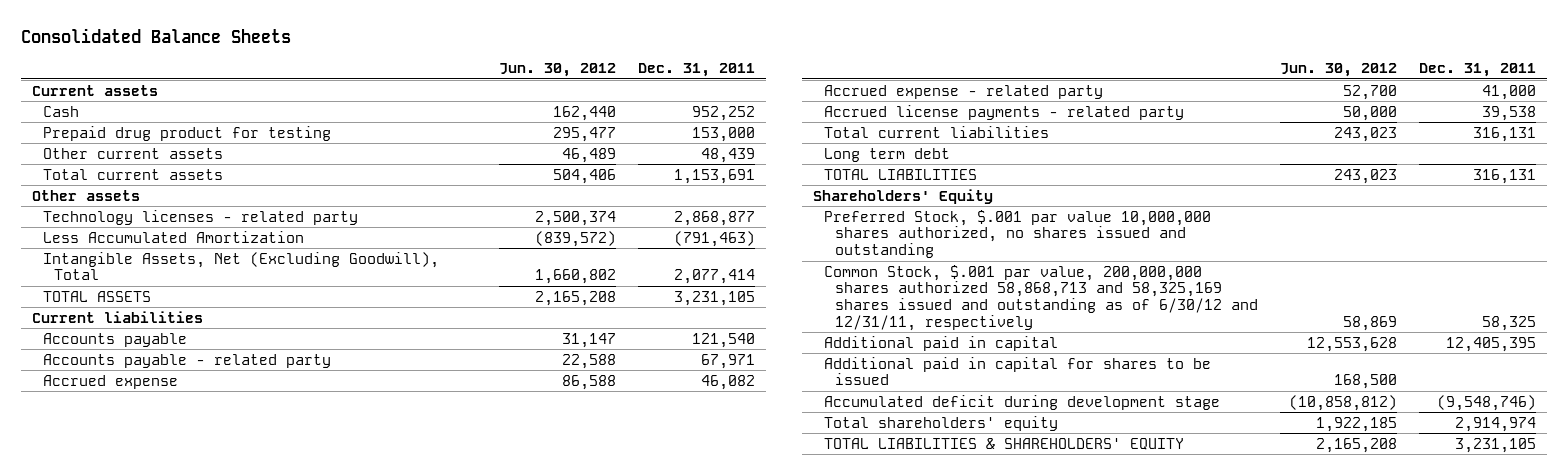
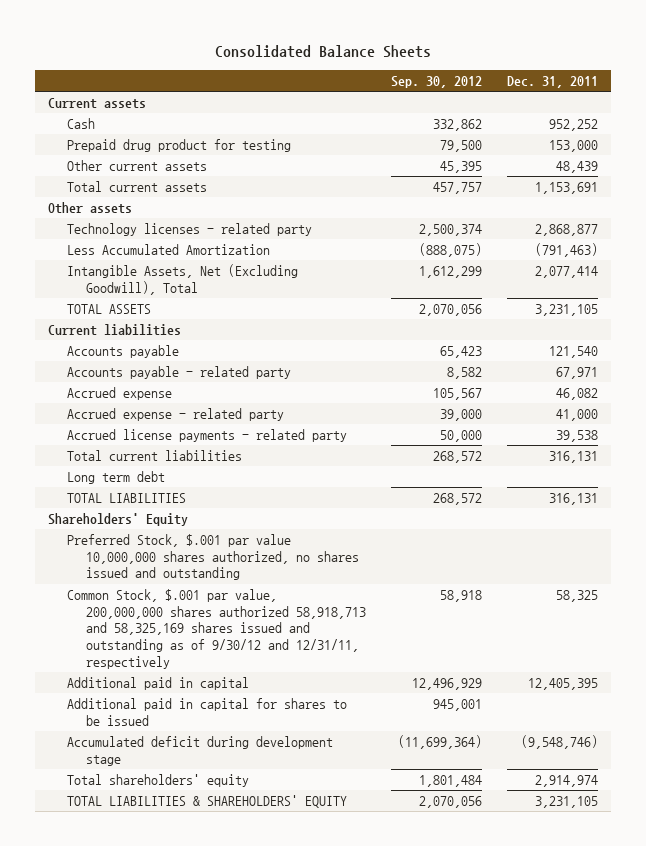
- | Jun. 30, 2012 | Dec. 31, 2011
+ | Sep. 30, 2012 | Dec. 31, 2011
- Common Stock, $.001 par value, 200,000,000 shares authorized 58,868,713 and 58,325,169 shares issued and outstanding as of 6/30/12 and 12/31/11, respectively | 58,869 | 58,325
+ Common Stock, $.001 par value, 200,000,000 shares authorized 58,918,713 and 58,325,169 shares issued and outstanding as of 9/30/12 and 12/31/11, respectively | 58,918 | 58,325

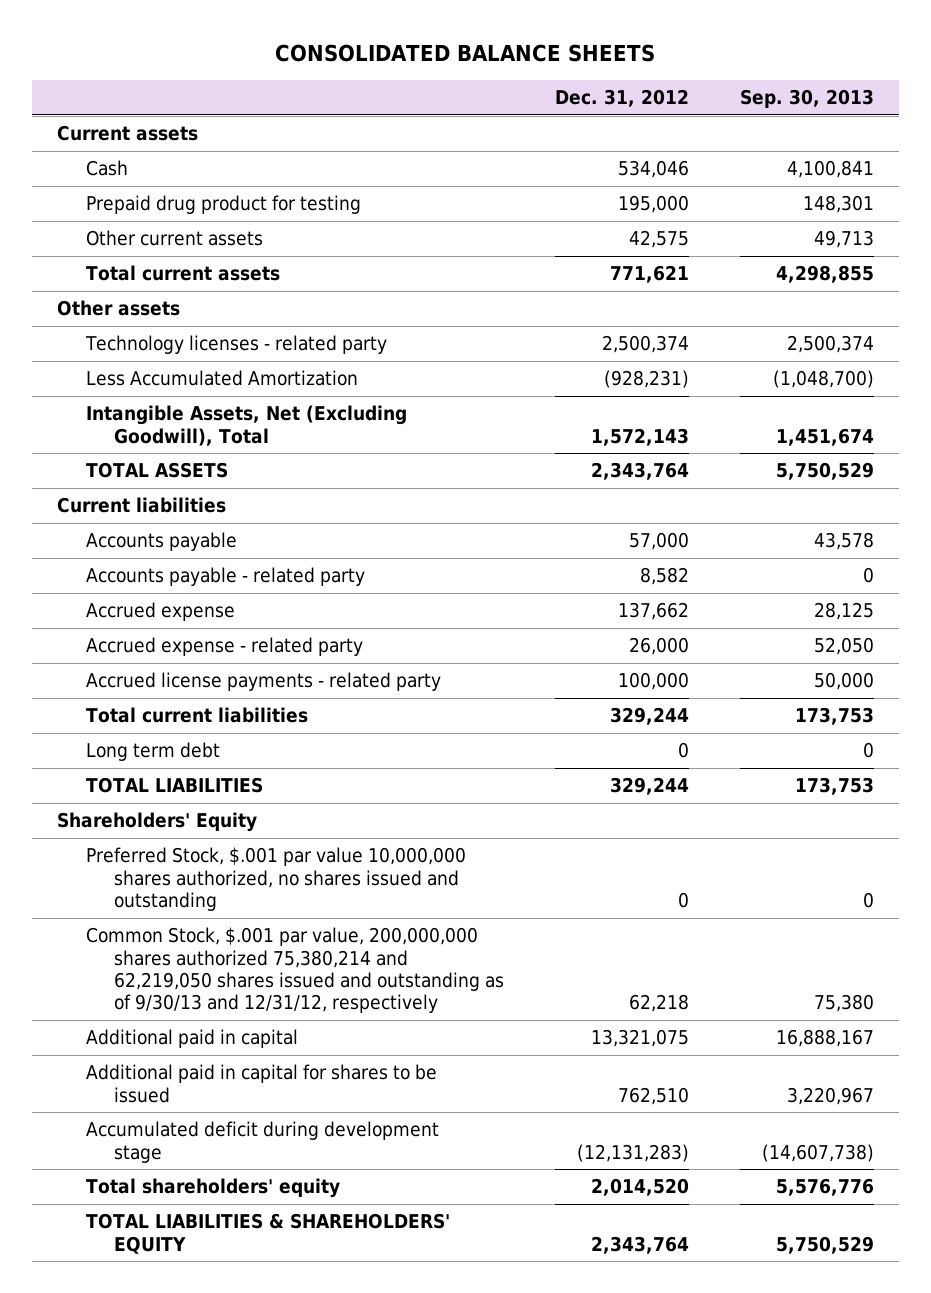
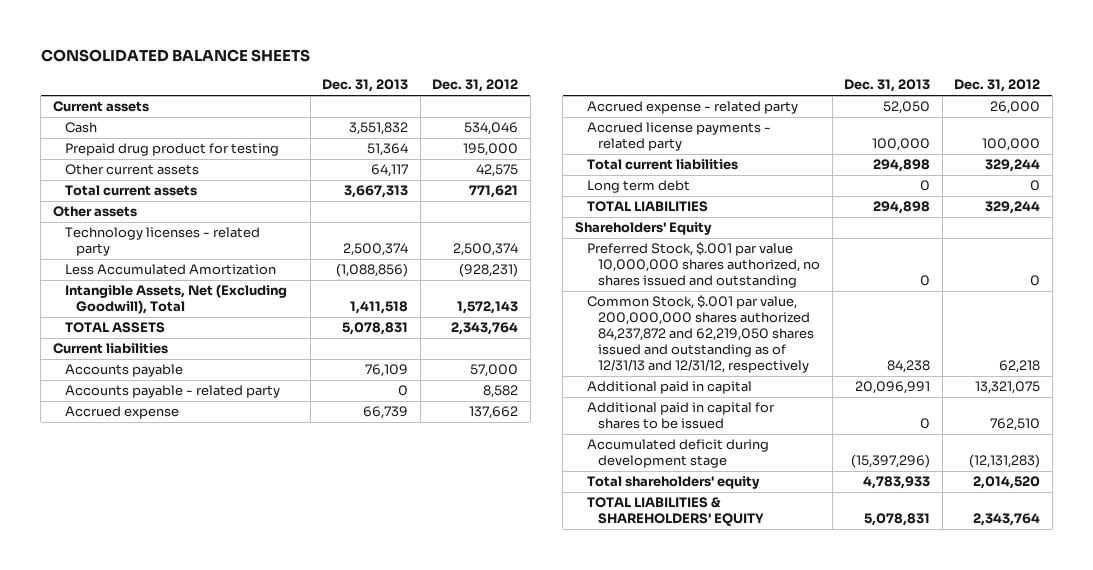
- | Dec. 31, 2012 | Sep. 30, 2013
+ | Dec. 31, 2013 | Dec. 31, 2012
- Common Stock, $.001 par value, 200,000,000 shares authorized 75,380,214 and 62,219,050 shares issued and outstanding as of 9/30/13 and 12/31/12, respectively | 62,218 | 75,380
+ Common Stock, $.001 par value, 200,000,000 shares authorized 84,237,872 and 62,219,050 shares issued and outstanding as of 12/31/13 and 12/31/12, respectively | 84,238 | 62,218

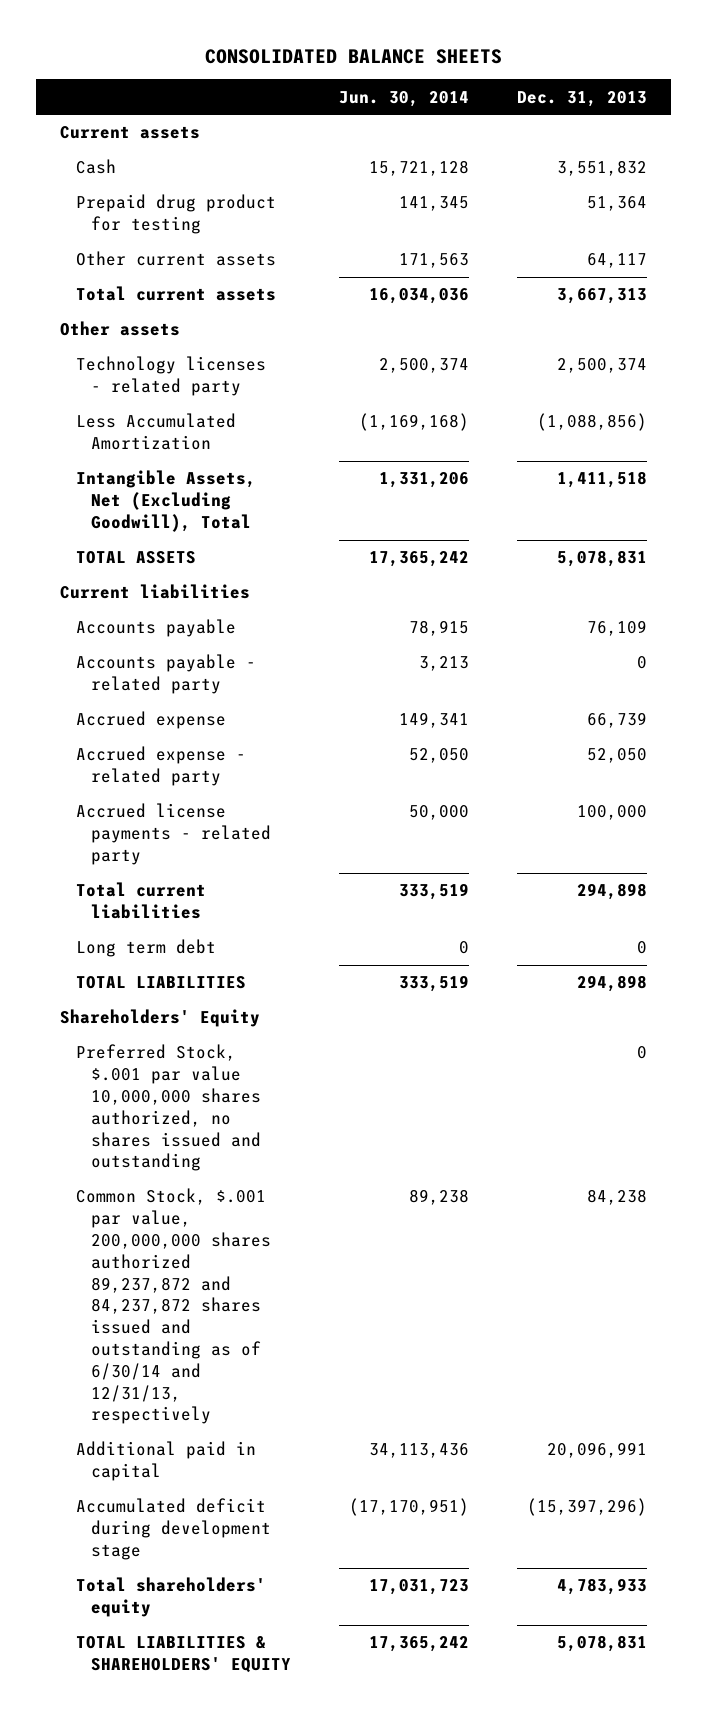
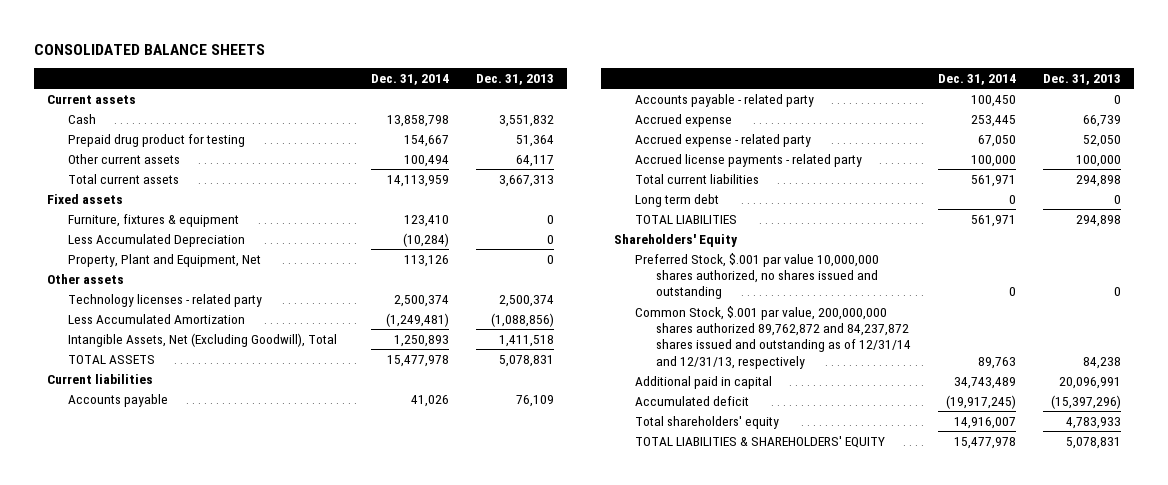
- | Jun. 30, 2014 | Dec. 31, 2013
+ | Dec. 31, 2014 | Dec. 31, 2013
+ Fixed assets
+ Furniture, fixtures & equipment | 123,410 | 0
+ Less Accumulated Depreciation | (10,284) | 0
+ Property, Plant and Equipment, Net | 113,126 | 0
- Common Stock, $.001 par value, 200,000,000 shares authorized 89,237,872 and 84,237,872 shares issued and outstanding as of 6/30/14 and 12/31/13, respectively | 89,238 | 84,238
+ Common Stock, $.001 par value, 200,000,000 shares authorized 89,762,872 and 84,237,872 shares issued and outstanding as of 12/31/14 and 12/31/13, respectively | 89,763 | 84,238
- Accumulated deficit during development stage | (17,170,951) | (15,397,296)
+ Accumulated deficit | (19,917,245) | (15,397,296)

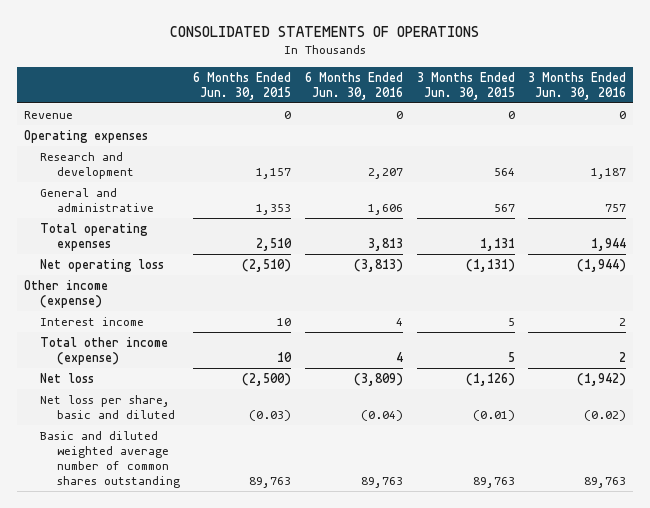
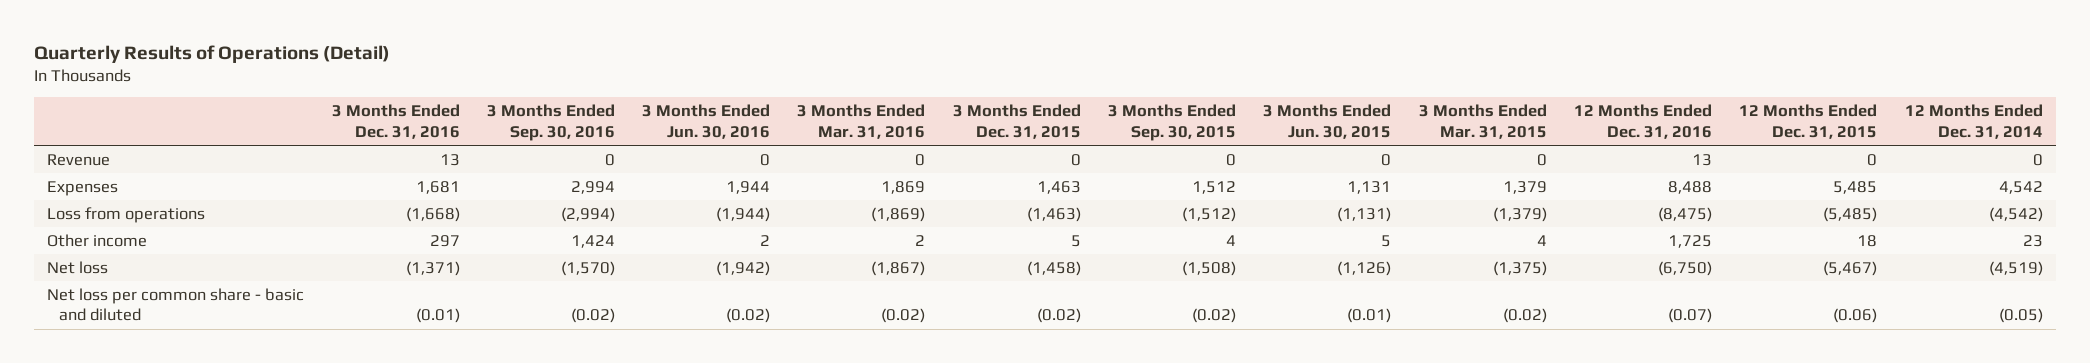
- CONSOLIDATED STATEMENTS OF OPERATIONS
+ Quarterly Results of Operations (Detail)
- | 6 Months Ended Jun. 30, 2015 | 6 Months Ended Jun. 30, 2016 | 3 Months Ended Jun. 30, 2015 | 3 Months Ended Jun. 30, 2016
+ | 3 Months Ended Dec. 31, 2016 | 3 Months Ended Sep. 30, 2016 | 3 Months Ended Jun. 30, 2016 | 3 Months Ended Mar. 31, 2016 | 3 Months Ended Dec. 31, 2015 | 3 Months Ended Sep. 30, 2015 | 3 Months Ended Jun. 30, 2015 | 3 Months Ended Mar. 31, 2015 | 12 Months Ended Dec. 31, 2016 | 12 Months Ended Dec. 31, 2015 | 12 Months Ended Dec. 31, 2014
- Operating expenses
- Research and development | 1,157 | 2,207 | 564 | 1,187
- General and administrative | 1,353 | 1,606 | 567 | 757
- Total operating expenses | 2,510 | 3,813 | 1,131 | 1,944
- Net operating loss | (2,510) | (3,813) | (1,131) | (1,944)
- Other income (expense)
- Interest income | 10 | 4 | 5 | 2
- Total other income (expense) | 10 | 4 | 5 | 2
+ Expenses | 1,681 | 2,994 | 1,944 | 1,869 | 1,463 | 1,512 | 1,131 | 1,379 | 8,488 | 5,485 | 4,542
+ Loss from operations | (1,668) | (2,994) | (1,944) | (1,869) | (1,463) | (1,512) | (1,131) | (1,379) | (8,475) | (5,485) | (4,542)
+ Other income | 297 | 1,424 | 2 | 2 | 5 | 4 | 5 | 4 | 1,725 | 18 | 23
- Net loss per share, basic and diluted | (0.03) | (0.04) | (0.01) | (0.02)
- Basic and diluted weighted average number of common shares outstanding | 89,763 | 89,763 | 89,763 | 89,763
+ Net loss per common share - basic and diluted | (0.01) | (0.02) | (0.02) | (0.02) | (0.02) | (0.02) | (0.01) | (0.02) | (0.07) | (0.06) | (0.05)

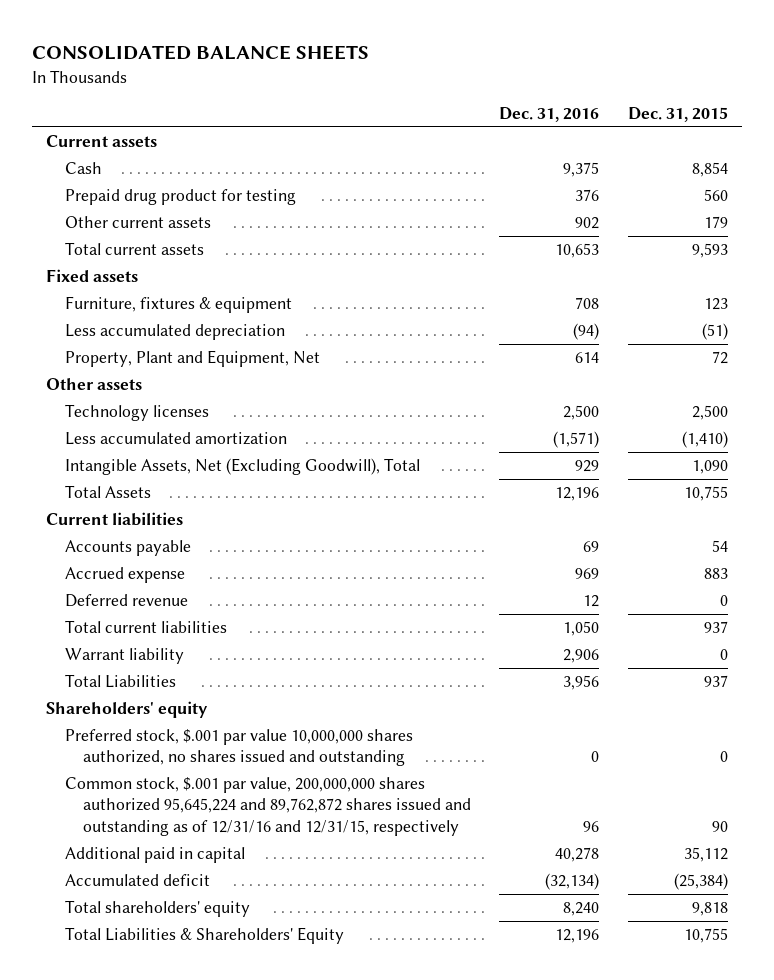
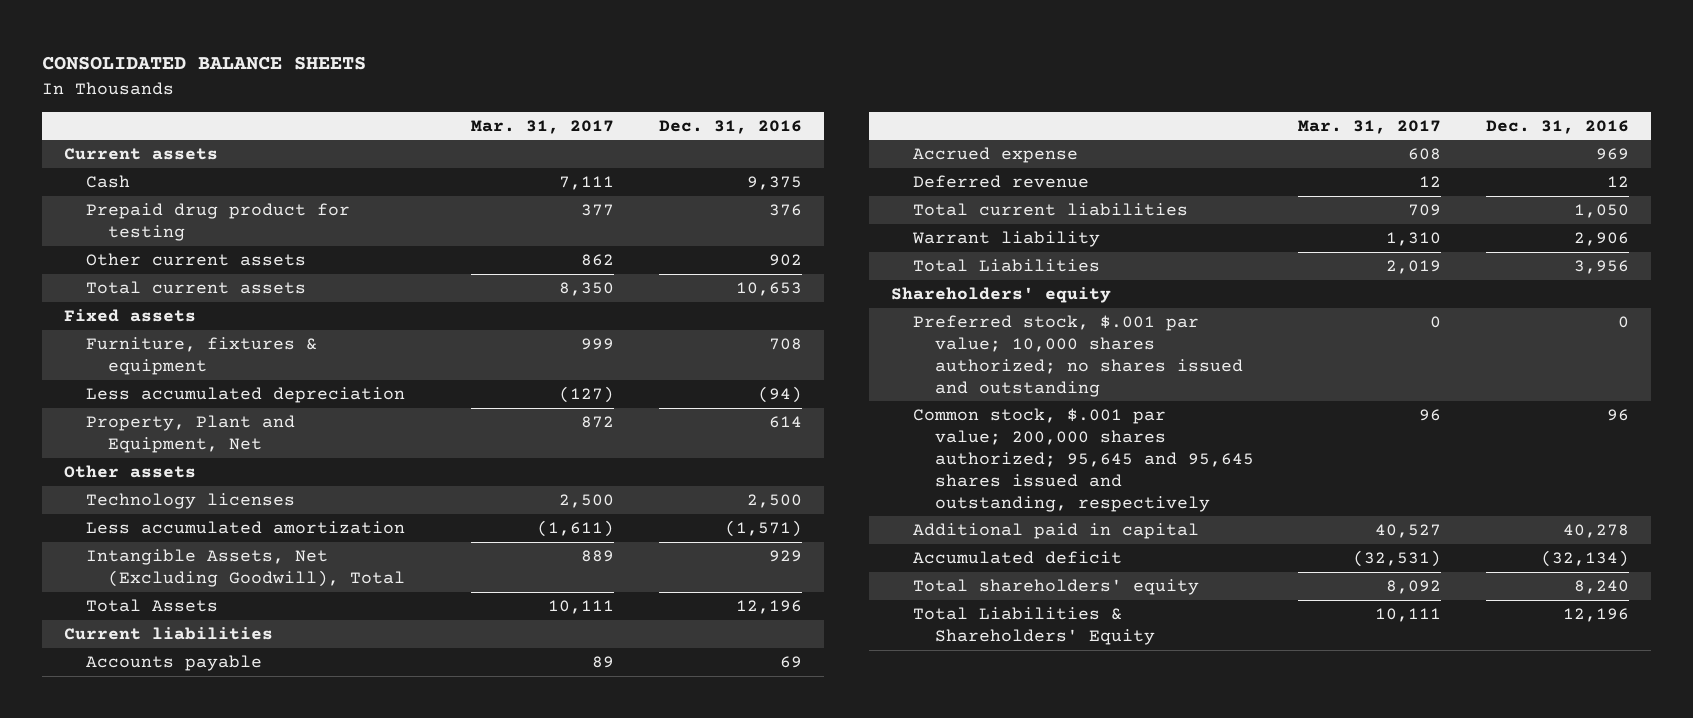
- | Dec. 31, 2016 | Dec. 31, 2015
+ | Mar. 31, 2017 | Dec. 31, 2016
- Preferred stock, $.001 par value 10,000,000 shares authorized, no shares issued and outstanding | 0 | 0
- Common stock, $.001 par value, 200,000,000 shares authorized 95,645,224 and 89,762,872 shares issued and outstanding as of 12/31/16 and 12/31/15, respectively | 96 | 90
+ Preferred stock, $.001 par value; 10,000 shares authorized; no shares issued and outstanding | 0 | 0
+ Common stock, $.001 par value; 200,000 shares authorized; 95,645 and 95,645 shares issued and outstanding, respectively | 96 | 96

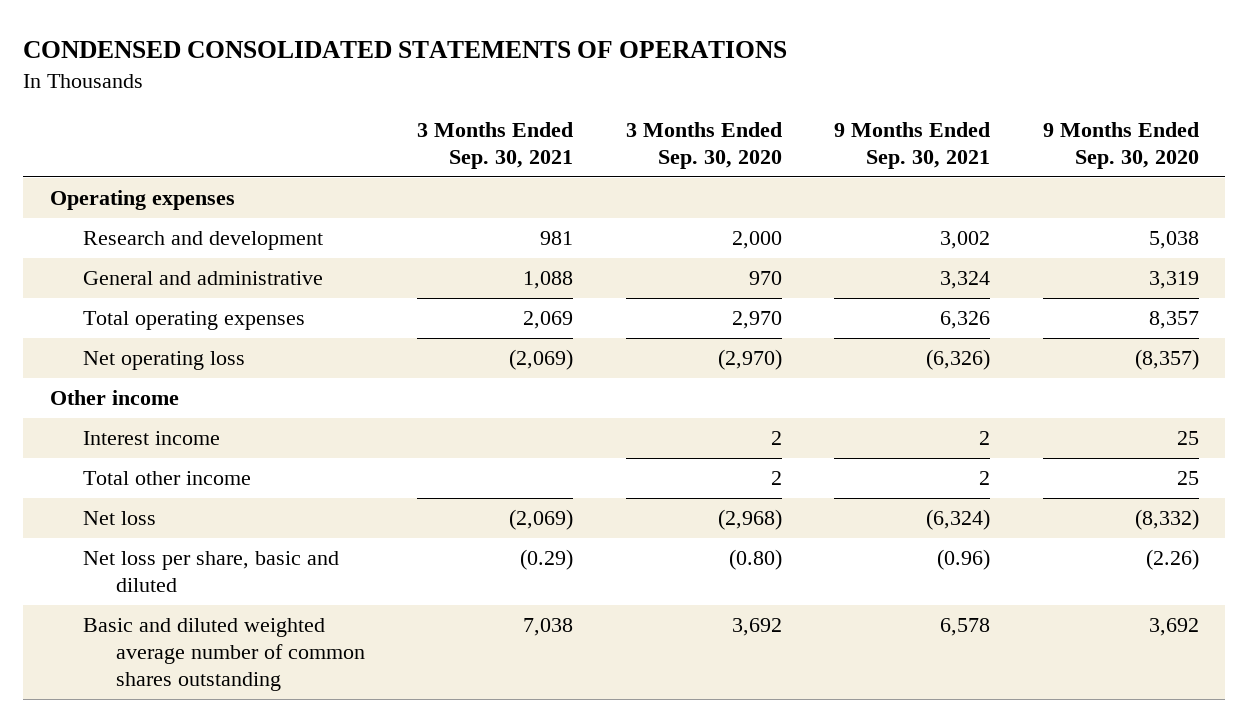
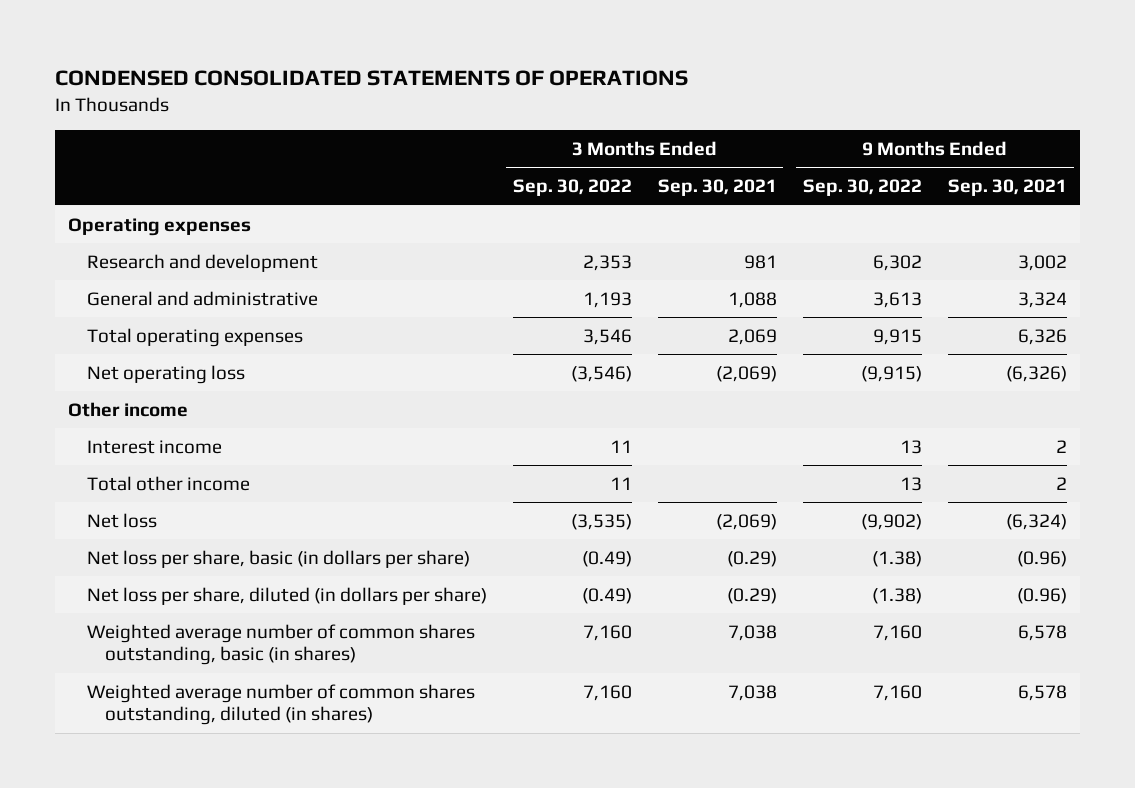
- | 3 Months Ended Sep. 30, 2021 | 3 Months Ended Sep. 30, 2020 | 9 Months Ended Sep. 30, 2021 | 9 Months Ended Sep. 30, 2020
+ | 3 Months Ended Sep. 30, 2022 | 3 Months Ended Sep. 30, 2021 | 9 Months Ended Sep. 30, 2022 | 9 Months Ended Sep. 30, 2021
- Net loss per share, basic and diluted | (0.29) | (0.80) | (0.96) | (2.26)
- Basic and diluted weighted average number of common shares outstanding | 7,038 | 3,692 | 6,578 | 3,692
+ Net loss per share, basic (in dollars per share) | (0.49) | (0.29) | (1.38) | (0.96)
+ Net loss per share, diluted (in dollars per share) | (0.49) | (0.29) | (1.38) | (0.96)
+ Weighted average number of common shares outstanding, basic (in shares) | 7,160 | 7,038 | 7,160 | 6,578
+ Weighted average number of common shares outstanding, diluted (in shares) | 7,160 | 7,038 | 7,160 | 6,578

